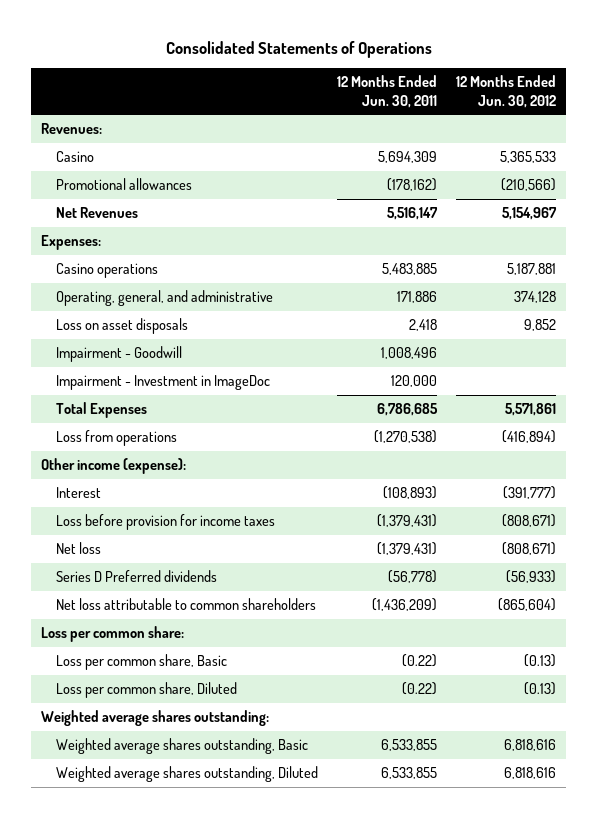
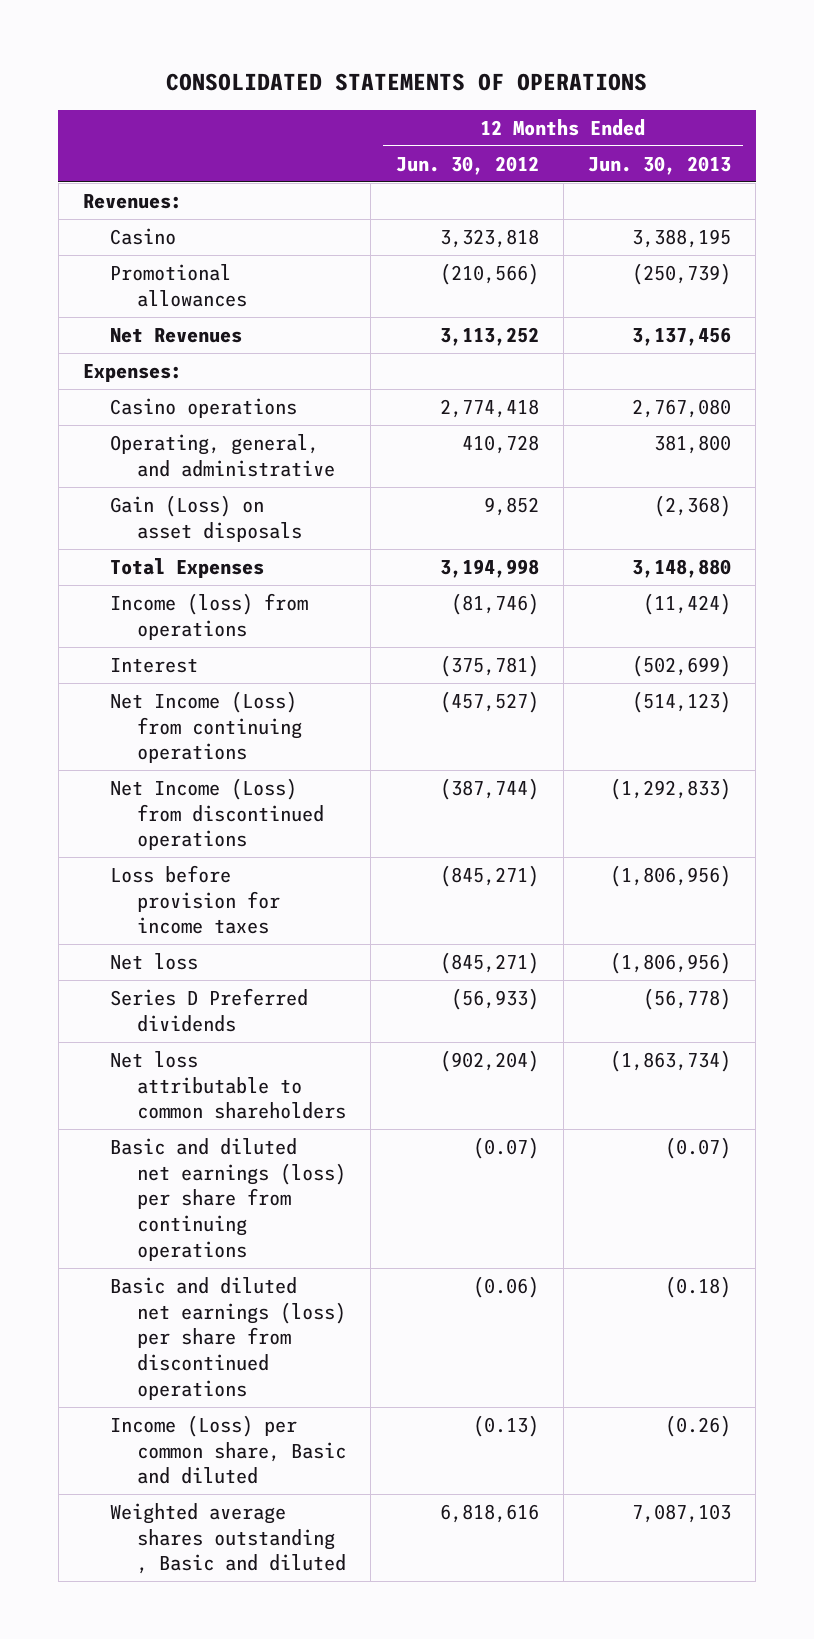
- Consolidated Statements of Operations
+ CONSOLIDATED STATEMENTS OF OPERATIONS
- | 12 Months Ended Jun. 30, 2011 | 12 Months Ended Jun. 30, 2012
+ | 12 Months Ended Jun. 30, 2012 | 12 Months Ended Jun. 30, 2013
- Casino | 5,694,309 | 5,365,533
+ Casino | 3,323,818 | 3,388,195
- Net Revenues | 5,516,147 | 5,154,967
+ Net Revenues | 3,113,252 | 3,137,456
- Casino operations | 5,483,885 | 5,187,881
- Operating, general, and administrative | 171,886 | 374,128
- Loss on asset disposals | 2,418 | 9,852
- Impairment - Goodwill | 1,008,496 |
- Impairment - Investment in ImageDoc | 120,000 |
- Total Expenses | 6,786,685 | 5,571,861
- Loss from operations | (1,270,538) | (416,894)
- Other income (expense):
- Interest | (108,893) | (391,777)
- Loss before provision for income taxes | (1,379,431) | (808,671)
- Net loss | (1,379,431) | (808,671)
+ Casino operations | 2,774,418 | 2,767,080
+ Operating, general, and administrative | 410,728 | 381,800
+ Gain (Loss) on asset disposals | 9,852 | (2,368)
+ Total Expenses | 3,194,998 | 3,148,880
+ Income (loss) from operations | (81,746) | (11,424)
+ Interest | (375,781) | (502,699)
+ Net Income (Loss) from continuing operations | (457,527) | (514,123)
+ Net Income (Loss) from discontinued operations | (387,744) | (1,292,833)
+ Loss before provision for income taxes | (845,271) | (1,806,956)
+ Net loss | (845,271) | (1,806,956)
- Net loss attributable to common shareholders | (1,436,209) | (865,604)
- Loss per common share:
- Loss per common share, Basic | (0.22) | (0.13)
- Loss per common share, Diluted | (0.22) | (0.13)
- Weighted average shares outstanding:
- Weighted average shares outstanding, Basic | 6,533,855 | 6,818,616
- Weighted average shares outstanding, Diluted | 6,533,855 | 6,818,616
+ Net loss attributable to common shareholders | (902,204) | (1,863,734)
+ Basic and diluted net earnings (loss) per share from continuing operations | (0.07) | (0.07)
+ Basic and diluted net earnings (loss) per share from discontinued operations | (0.06) | (0.18)
+ Income (Loss) per common share, Basic and diluted | (0.13) | (0.26)
+ Weighted average shares outstanding , Basic and diluted | 6,818,616 | 7,087,103

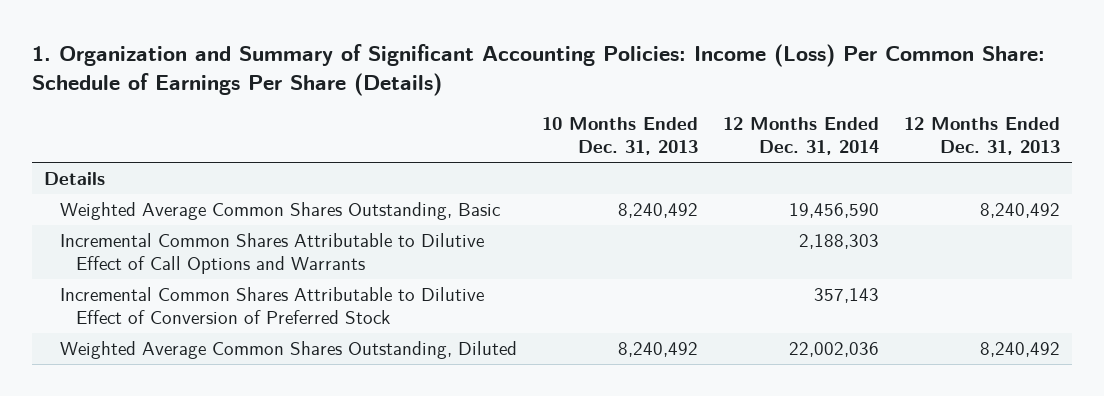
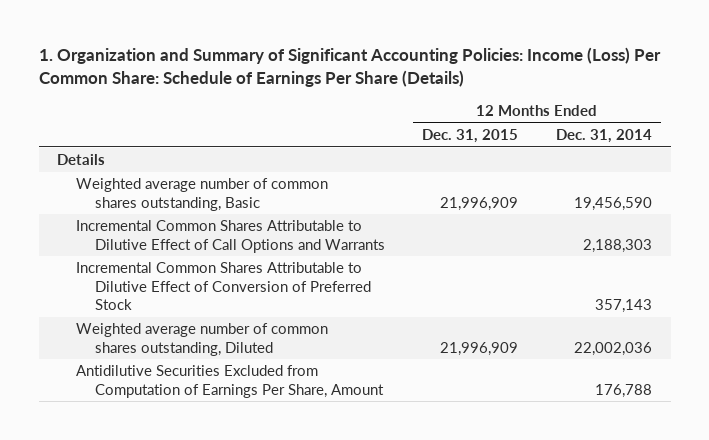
- | 10 Months Ended Dec. 31, 2013 | 12 Months Ended Dec. 31, 2014 | 12 Months Ended Dec. 31, 2013
+ | 12 Months Ended Dec. 31, 2015 | 12 Months Ended Dec. 31, 2014
- Weighted Average Common Shares Outstanding, Basic | 8,240,492 | 19,456,590 | 8,240,492
+ Weighted average number of common shares outstanding, Basic | 21,996,909 | 19,456,590
- Weighted Average Common Shares Outstanding, Diluted | 8,240,492 | 22,002,036 | 8,240,492
+ Weighted average number of common shares outstanding, Diluted | 21,996,909 | 22,002,036
+ Antidilutive Securities Excluded from Computation of Earnings Per Share, Amount | | 176,788

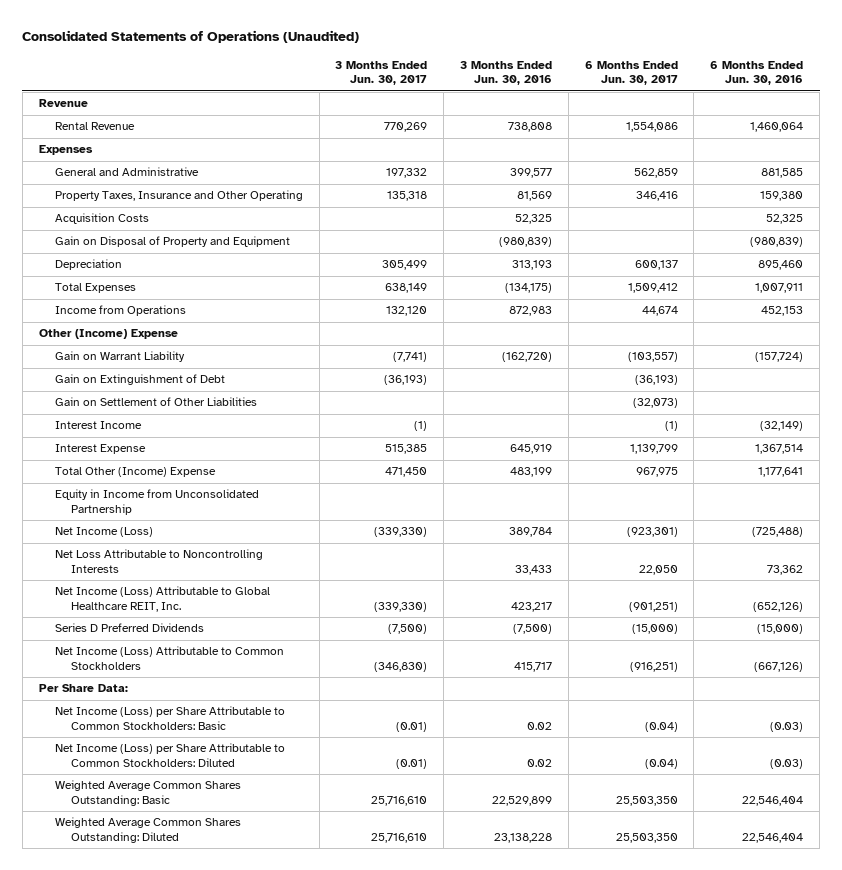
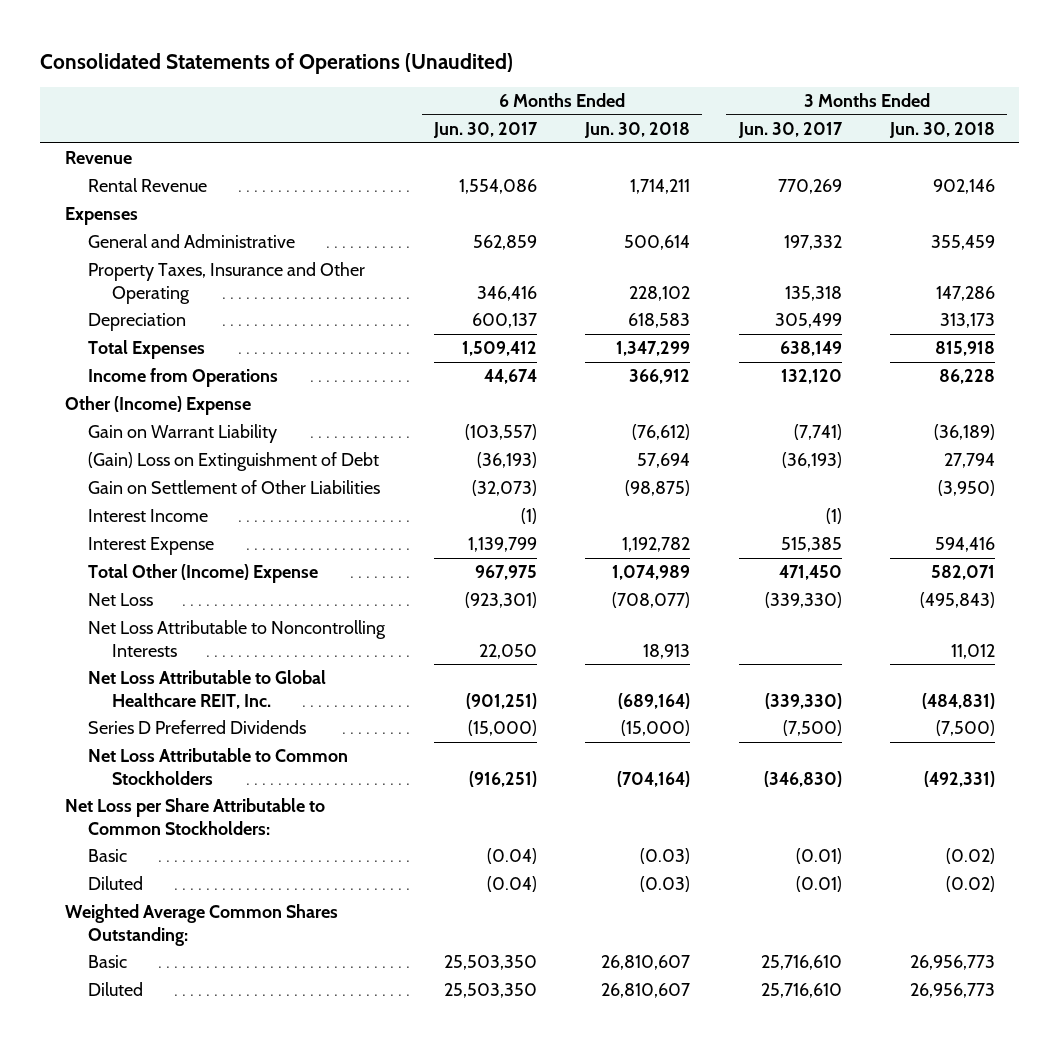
- | 3 Months Ended Jun. 30, 2017 | 3 Months Ended Jun. 30, 2016 | 6 Months Ended Jun. 30, 2017 | 6 Months Ended Jun. 30, 2016
+ | 6 Months Ended Jun. 30, 2017 | 6 Months Ended Jun. 30, 2018 | 3 Months Ended Jun. 30, 2017 | 3 Months Ended Jun. 30, 2018
- Acquisition Costs | | 52,325 | | 52,325
- Gain on Disposal of Property and Equipment | | (980,839) | | (980,839)
- Gain on Extinguishment of Debt | (36,193) | | (36,193) |
+ (Gain) Loss on Extinguishment of Debt | (36,193) | 57,694 | (36,193) | 27,794
- Equity in Income from Unconsolidated Partnership
- Net Income (Loss) | (339,330) | 389,784 | (923,301) | (725,488)
+ Net Loss | (923,301) | (708,077) | (339,330) | (495,843)
- Net Income (Loss) Attributable to Global Healthcare REIT, Inc. | (339,330) | 423,217 | (901,251) | (652,126)
+ Net Loss Attributable to Global Healthcare REIT, Inc. | (901,251) | (689,164) | (339,330) | (484,831)
- Net Income (Loss) Attributable to Common Stockholders | (346,830) | 415,717 | (916,251) | (667,126)
- Per Share Data:
- Net Income (Loss) per Share Attributable to Common Stockholders: Basic | (0.01) | 0.02 | (0.04) | (0.03)
- Net Income (Loss) per Share Attributable to Common Stockholders: Diluted | (0.01) | 0.02 | (0.04) | (0.03)
- Weighted Average Common Shares Outstanding: Basic | 25,716,610 | 22,529,899 | 25,503,350 | 22,546,404
- Weighted Average Common Shares Outstanding: Diluted | 25,716,610 | 23,138,228 | 25,503,350 | 22,546,404
+ Net Loss Attributable to Common Stockholders | (916,251) | (704,164) | (346,830) | (492,331)
+ Net Loss per Share Attributable to Common Stockholders:
+ Basic | (0.04) | (0.03) | (0.01) | (0.02)
+ Diluted | (0.04) | (0.03) | (0.01) | (0.02)
+ Weighted Average Common Shares Outstanding:
+ Basic | 25,503,350 | 26,810,607 | 25,716,610 | 26,956,773
+ Diluted | 25,503,350 | 26,810,607 | 25,716,610 | 26,956,773

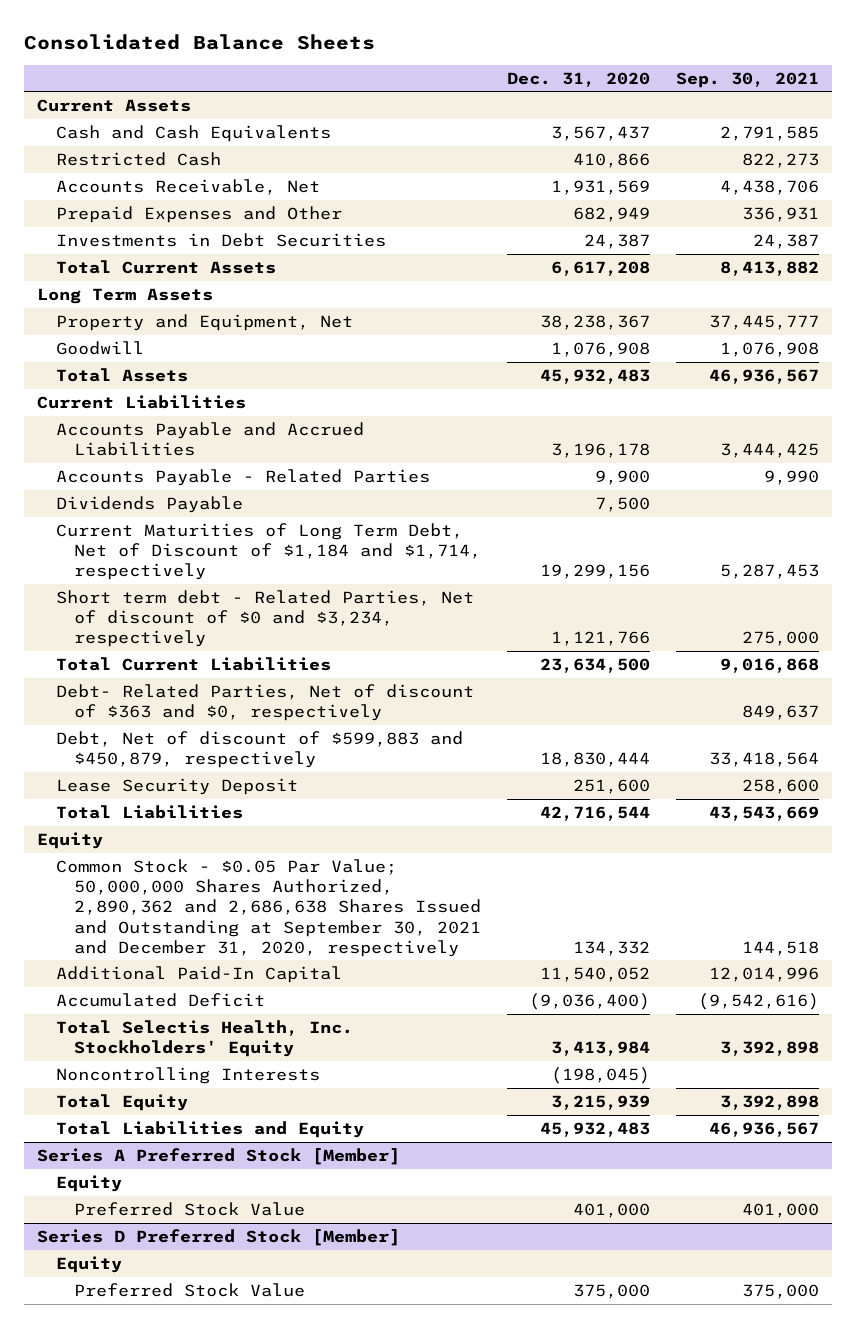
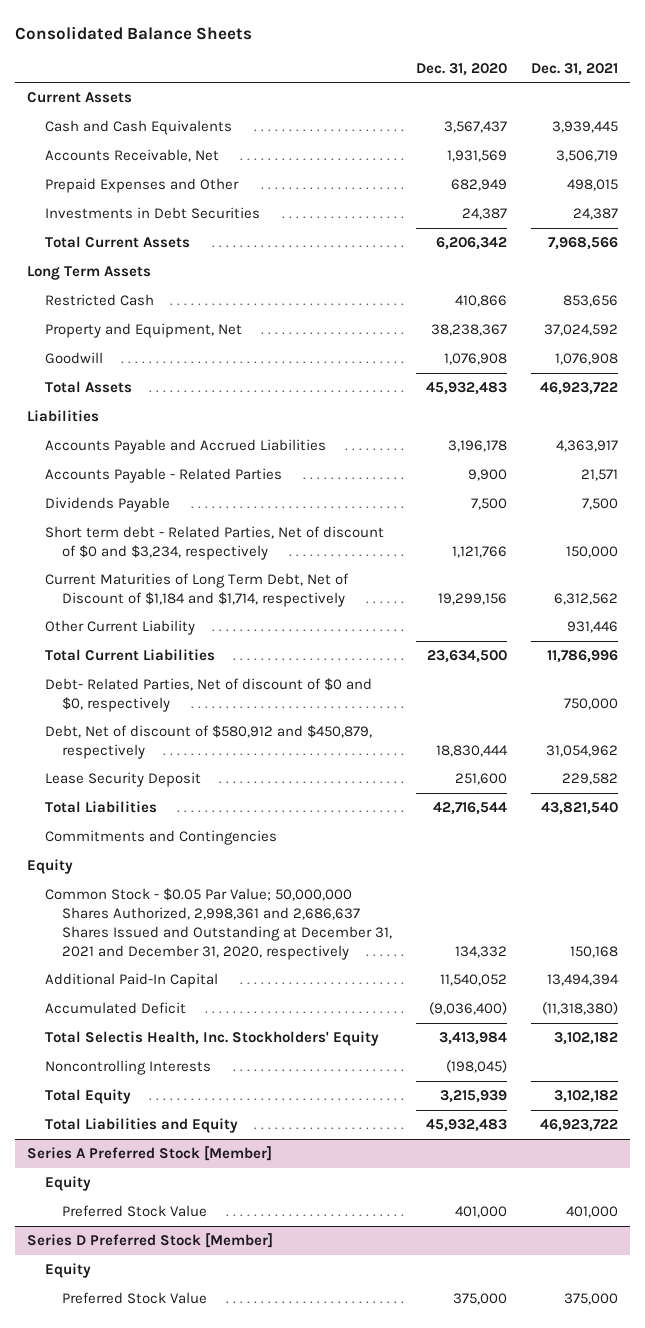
- | Dec. 31, 2020 | Sep. 30, 2021
+ | Dec. 31, 2020 | Dec. 31, 2021
- Total Current Assets | 6,617,208 | 8,413,882
+ Total Current Assets | 6,206,342 | 7,968,566
moved down: Restricted Cash | 410,866 | 853,656
- Current Liabilities
+ Liabilities
moved down: Current Maturities of Long Term Debt, Net of Discount of $1,184 and $1,714, respectively | 19,299,156 | 6,312,562
+ Other Current Liability | | 931,446
- Debt- Related Parties, Net of discount of $363 and $0, respectively | | 849,637
- Debt, Net of discount of $599,883 and $450,879, respectively | 18,830,444 | 33,418,564
+ Debt- Related Parties, Net of discount of $0 and $0, respectively | | 750,000
+ Debt, Net of discount of $580,912 and $450,879, respectively | 18,830,444 | 31,054,962
+ Commitments and Contingencies
- Common Stock - $0.05 Par Value; 50,000,000 Shares Authorized, 2,890,362 and 2,686,638 Shares Issued and Outstanding at September 30, 2021 and December 31, 2020, respectively | 134,332 | 144,518
+ Common Stock - $0.05 Par Value; 50,000,000 Shares Authorized, 2,998,361 and 2,686,637 Shares Issued and Outstanding at December 31, 2021 and December 31, 2020, respectively | 134,332 | 150,168

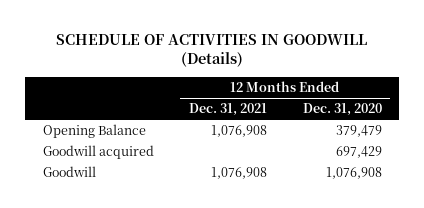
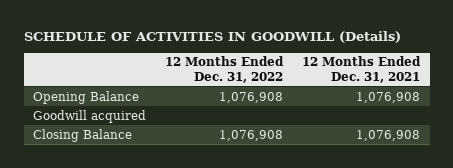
- | 12 Months Ended Dec. 31, 2021 | 12 Months Ended Dec. 31, 2020
+ | 12 Months Ended Dec. 31, 2022 | 12 Months Ended Dec. 31, 2021
- Goodwill | 1,076,908 | 1,076,908
+ Closing Balance | 1,076,908 | 1,076,908

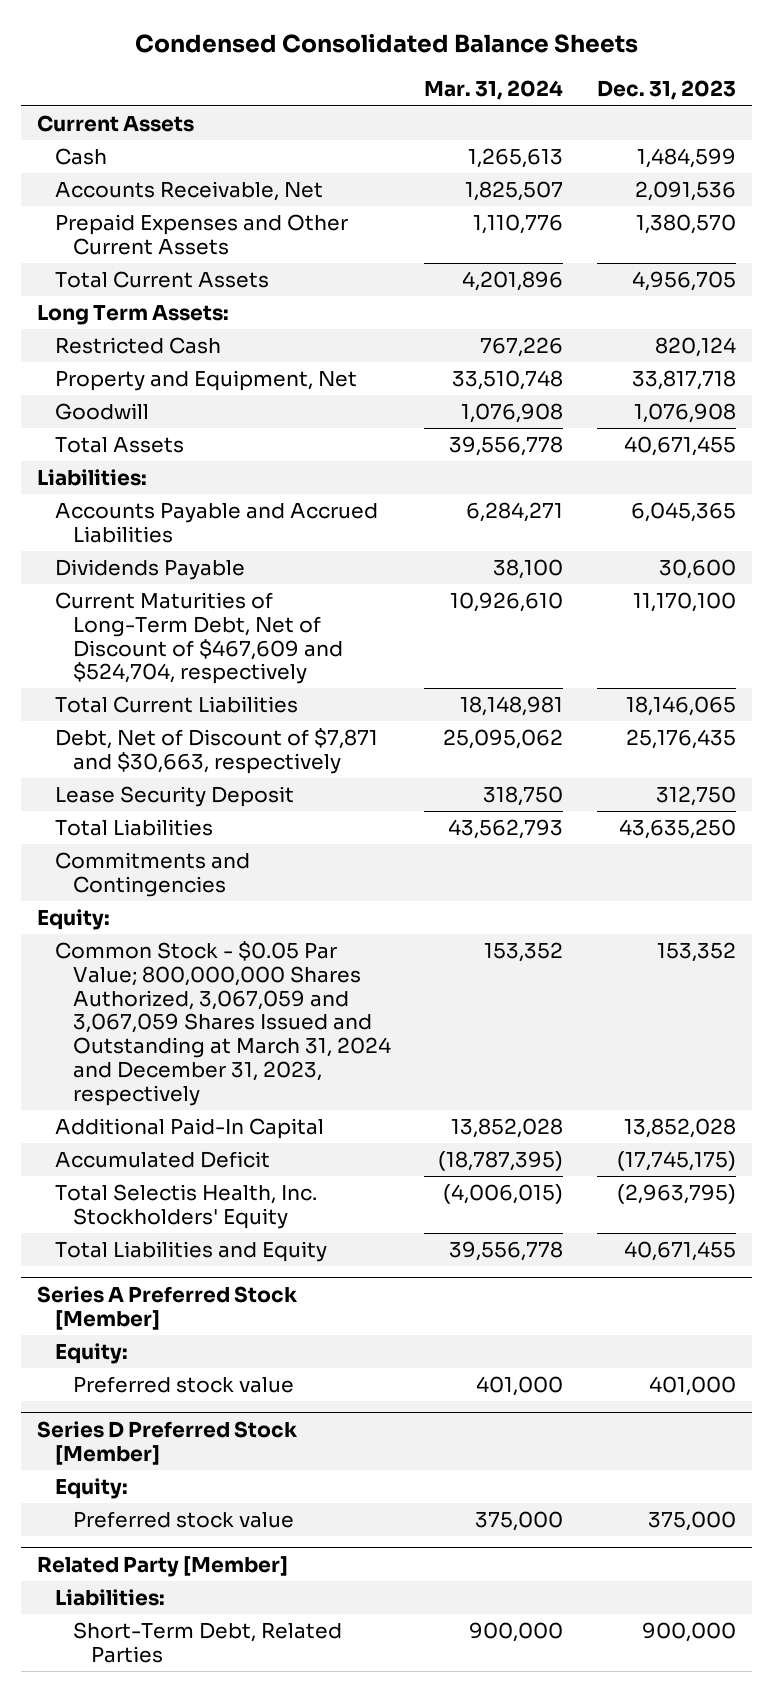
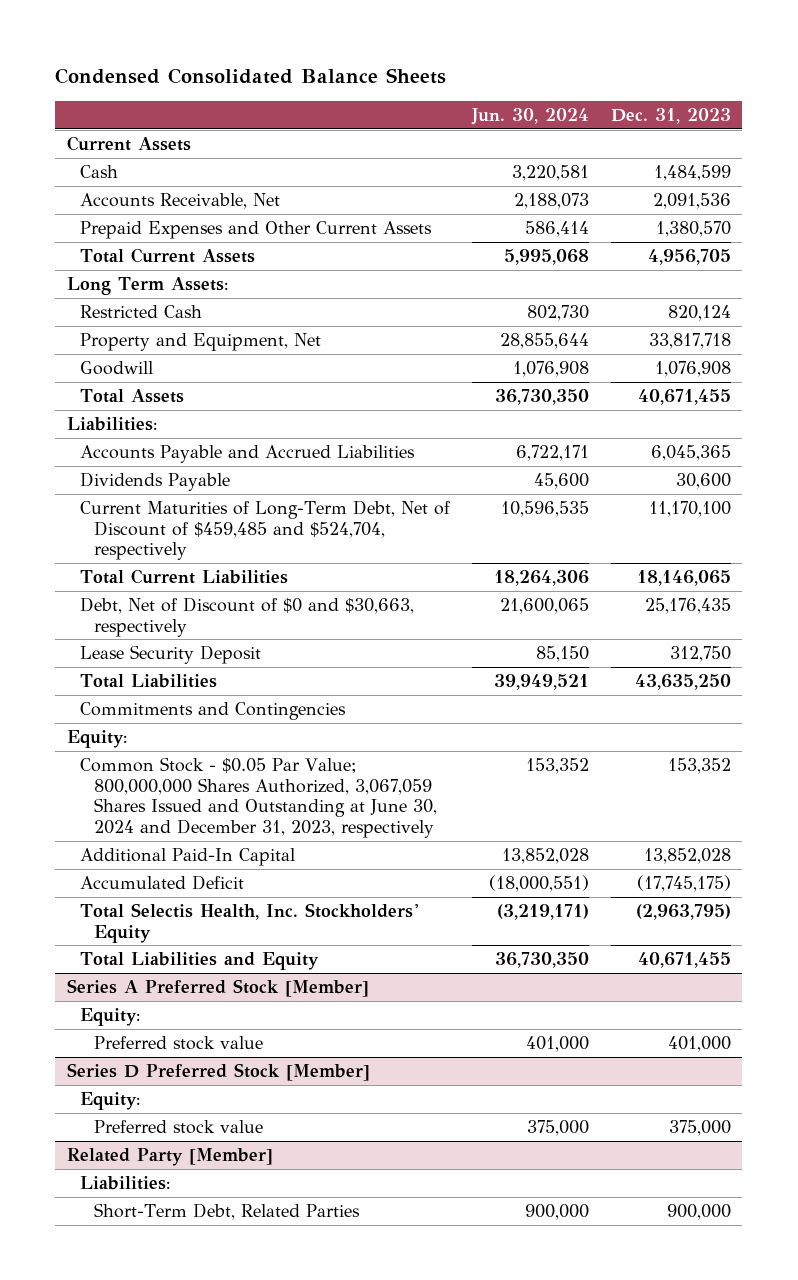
- | Mar. 31, 2024 | Dec. 31, 2023
+ | Jun. 30, 2024 | Dec. 31, 2023
- Current Maturities of Long-Term Debt, Net of Discount of $467,609 and $524,704, respectively | 10,926,610 | 11,170,100
+ Current Maturities of Long-Term Debt, Net of Discount of $459,485 and $524,704, respectively | 10,596,535 | 11,170,100
- Debt, Net of Discount of $7,871 and $30,663, respectively | 25,095,062 | 25,176,435
+ Debt, Net of Discount of $0 and $30,663, respectively | 21,600,065 | 25,176,435
- Common Stock - $0.05 Par Value; 800,000,000 Shares Authorized, 3,067,059 and 3,067,059 Shares Issued and Outstanding at March 31, 2024 and December 31, 2023, respectively | 153,352 | 153,352
+ Common Stock - $0.05 Par Value; 800,000,000 Shares Authorized, 3,067,059 Shares Issued and Outstanding at June 30, 2024 and December 31, 2023, respectively | 153,352 | 153,352

